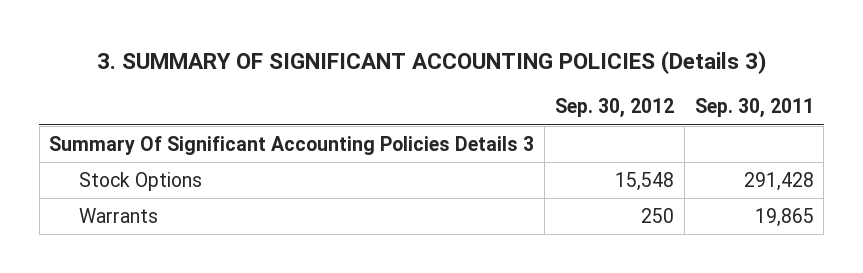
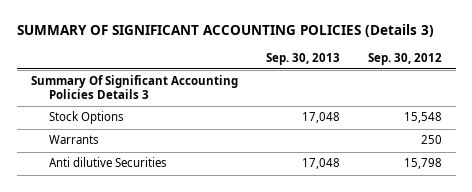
- 3. SUMMARY OF SIGNIFICANT ACCOUNTING POLICIES (Details 3)
+ SUMMARY OF SIGNIFICANT ACCOUNTING POLICIES (Details 3)
- | Sep. 30, 2012 | Sep. 30, 2011
+ | Sep. 30, 2013 | Sep. 30, 2012
+ Anti dilutive Securities | 17,048 | 15,798

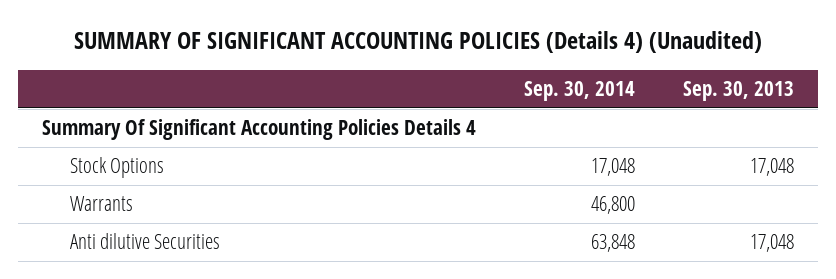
- SUMMARY OF SIGNIFICANT ACCOUNTING POLICIES (Details 3)
+ SUMMARY OF SIGNIFICANT ACCOUNTING POLICIES (Details 4) (Unaudited)
- | Sep. 30, 2013 | Sep. 30, 2012
+ | Sep. 30, 2014 | Sep. 30, 2013
- Summary Of Significant Accounting Policies Details 3
+ Summary Of Significant Accounting Policies Details 4

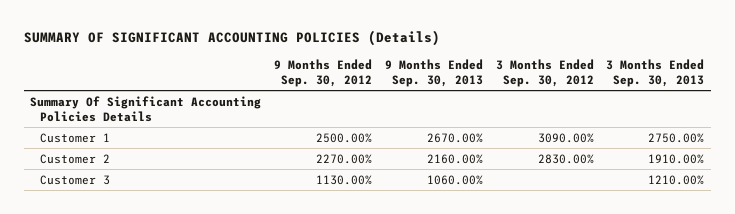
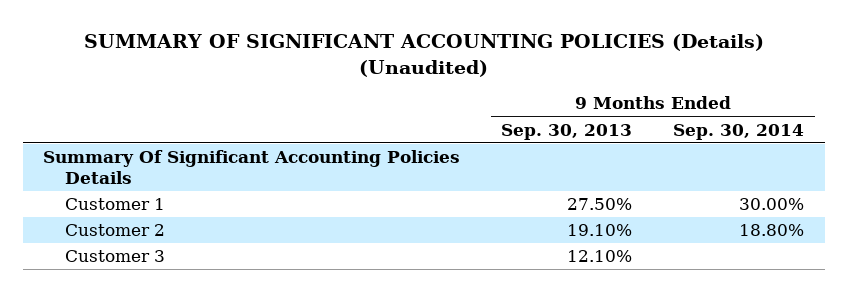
- SUMMARY OF SIGNIFICANT ACCOUNTING POLICIES (Details)
+ SUMMARY OF SIGNIFICANT ACCOUNTING POLICIES (Details) (Unaudited)
- | 9 Months Ended Sep. 30, 2012 | 9 Months Ended Sep. 30, 2013 | 3 Months Ended Sep. 30, 2012 | 3 Months Ended Sep. 30, 2013
+ | 9 Months Ended Sep. 30, 2013 | 9 Months Ended Sep. 30, 2014
- Customer 1 | 2500.00% | 2670.00% | 3090.00% | 2750.00%
- Customer 2 | 2270.00% | 2160.00% | 2830.00% | 1910.00%
- Customer 3 | 1130.00% | 1060.00% | | 1210.00%
+ Customer 1 | 27.50% | 30.00%
+ Customer 2 | 19.10% | 18.80%
+ Customer 3 | 12.10% |

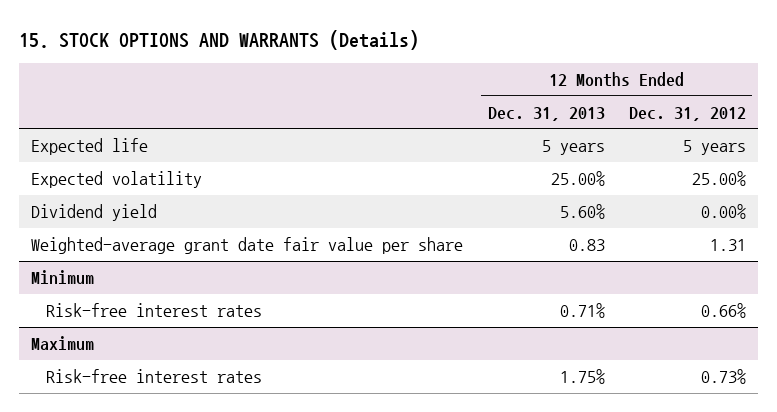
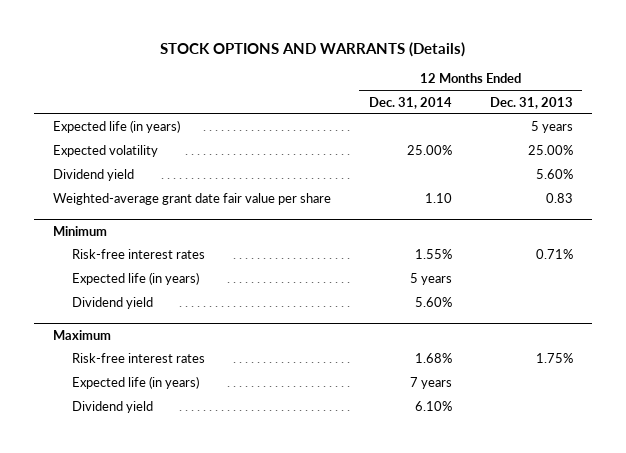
- 15. STOCK OPTIONS AND WARRANTS (Details)
+ STOCK OPTIONS AND WARRANTS (Details)
- | 12 Months Ended Dec. 31, 2013 | 12 Months Ended Dec. 31, 2012
+ | 12 Months Ended Dec. 31, 2014 | 12 Months Ended Dec. 31, 2013
- Expected life | 5 years | 5 years
+ Expected life (in years) | | 5 years
@ Minimum
+ Expected life (in years) | 5 years |
+ Dividend yield | 5.60% |
@ Maximum
+ Expected life (in years) | 7 years |
+ Dividend yield | 6.10% |

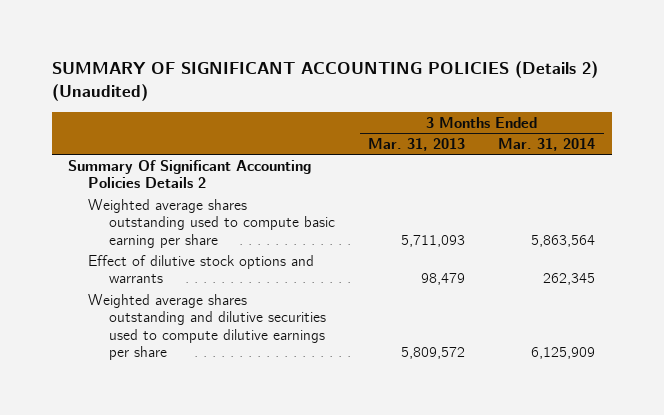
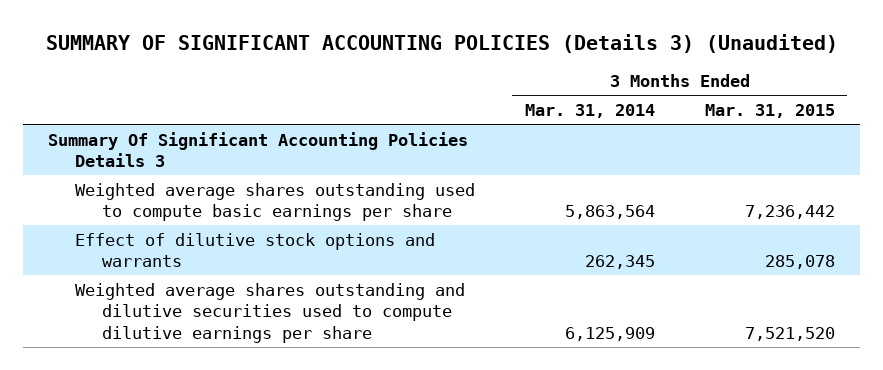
- SUMMARY OF SIGNIFICANT ACCOUNTING POLICIES (Details 2) (Unaudited)
+ SUMMARY OF SIGNIFICANT ACCOUNTING POLICIES (Details 3) (Unaudited)
- | 3 Months Ended Mar. 31, 2013 | 3 Months Ended Mar. 31, 2014
+ | 3 Months Ended Mar. 31, 2014 | 3 Months Ended Mar. 31, 2015
- Summary Of Significant Accounting Policies Details 2
- Weighted average shares outstanding used to compute basic earning per share | 5,711,093 | 5,863,564
+ Summary Of Significant Accounting Policies Details 3
+ Weighted average shares outstanding used to compute basic earnings per share | 5,863,564 | 7,236,442

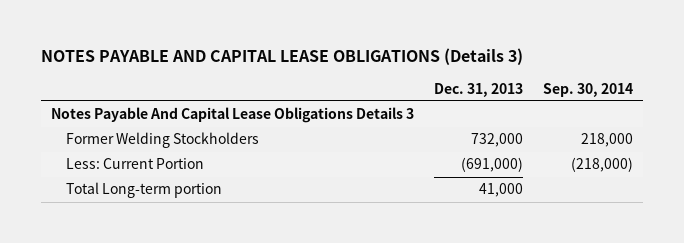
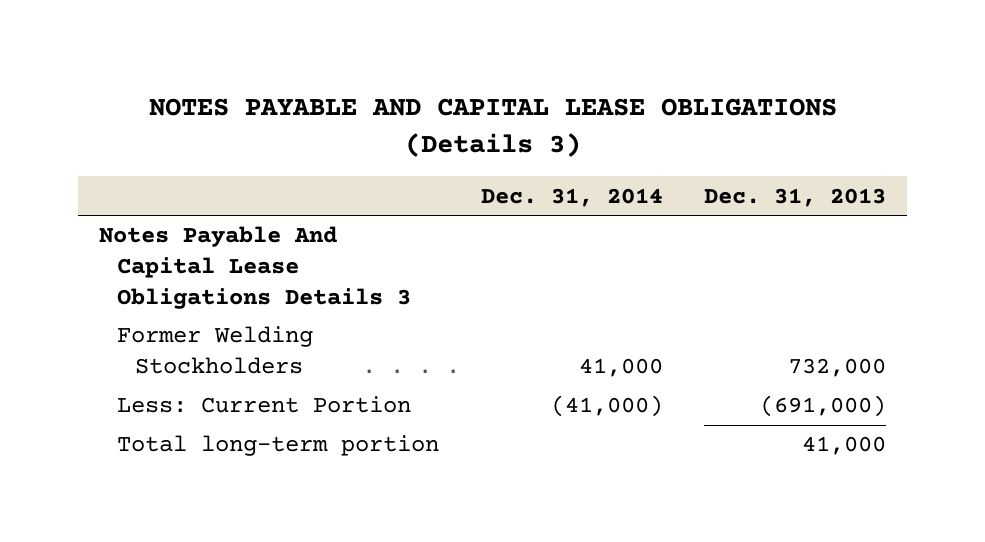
- | Dec. 31, 2013 | Sep. 30, 2014
+ | Dec. 31, 2014 | Dec. 31, 2013
- Total Long-term portion | 41,000 |
+ Total long-term portion | | 41,000

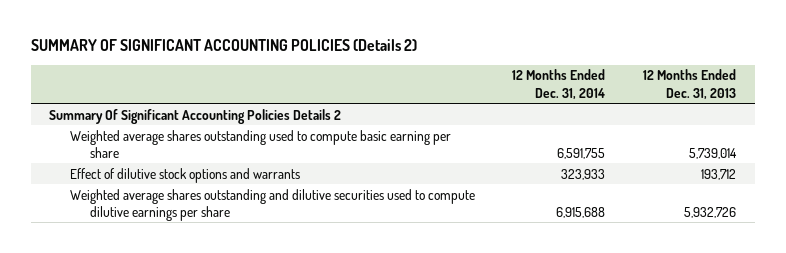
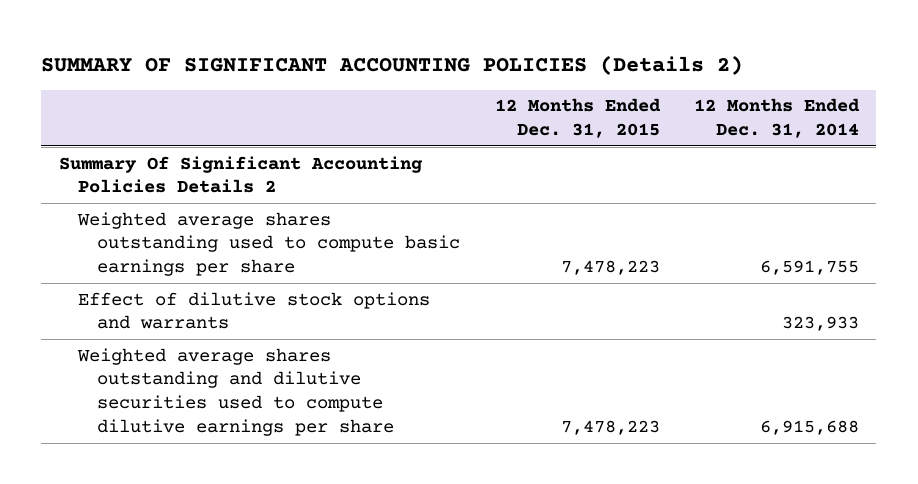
- | 12 Months Ended Dec. 31, 2014 | 12 Months Ended Dec. 31, 2013
+ | 12 Months Ended Dec. 31, 2015 | 12 Months Ended Dec. 31, 2014
- Weighted average shares outstanding used to compute basic earning per share | 6,591,755 | 5,739,014
+ Weighted average shares outstanding used to compute basic earnings per share | 7,478,223 | 6,591,755

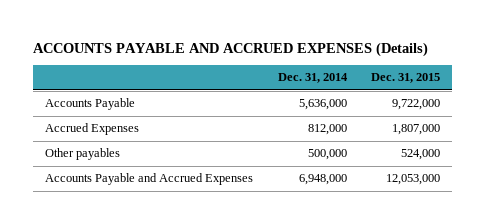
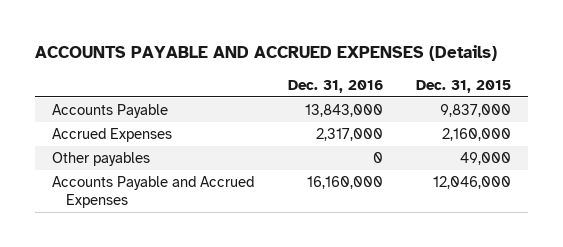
- | Dec. 31, 2014 | Dec. 31, 2015
+ | Dec. 31, 2016 | Dec. 31, 2015
- Accounts Payable | 5,636,000 | 9,722,000
- Accrued Expenses | 812,000 | 1,807,000
- Other payables | 500,000 | 524,000
- Accounts Payable and Accrued Expenses | 6,948,000 | 12,053,000
+ Accounts Payable | 13,843,000 | 9,837,000
+ Accrued Expenses | 2,317,000 | 2,160,000
+ Other payables | 0 | 49,000
+ Accounts Payable and Accrued Expenses | 16,160,000 | 12,046,000

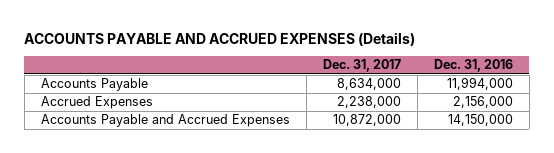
- | Dec. 31, 2016 | Dec. 31, 2015
+ | Dec. 31, 2017 | Dec. 31, 2016
- Accounts Payable | 13,843,000 | 9,837,000
- Accrued Expenses | 2,317,000 | 2,160,000
- Other payables | 0 | 49,000
- Accounts Payable and Accrued Expenses | 16,160,000 | 12,046,000
+ Accounts Payable | 8,634,000 | 11,994,000
+ Accrued Expenses | 2,238,000 | 2,156,000
+ Accounts Payable and Accrued Expenses | 10,872,000 | 14,150,000

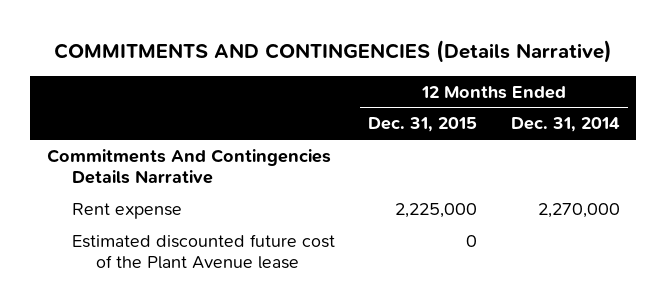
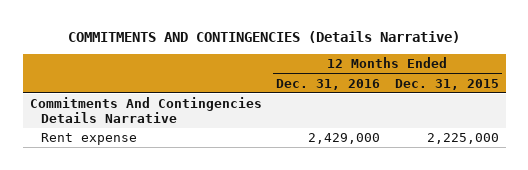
- | 12 Months Ended Dec. 31, 2015 | 12 Months Ended Dec. 31, 2014
+ | 12 Months Ended Dec. 31, 2016 | 12 Months Ended Dec. 31, 2015
- Estimated discounted future cost of the Plant Avenue lease | 0 |

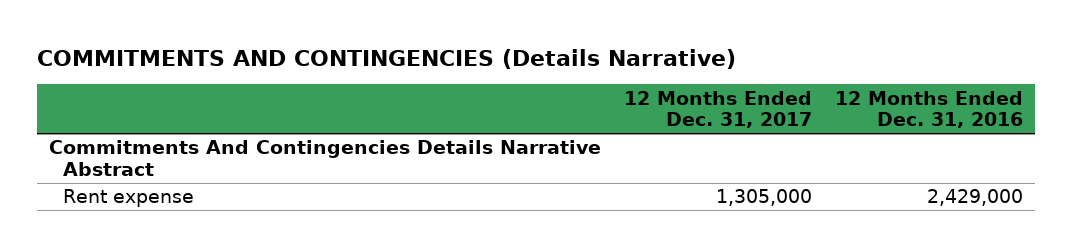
- | 12 Months Ended Dec. 31, 2016 | 12 Months Ended Dec. 31, 2015
+ | 12 Months Ended Dec. 31, 2017 | 12 Months Ended Dec. 31, 2016
- Commitments And Contingencies Details Narrative
+ Commitments And Contingencies Details Narrative Abstract

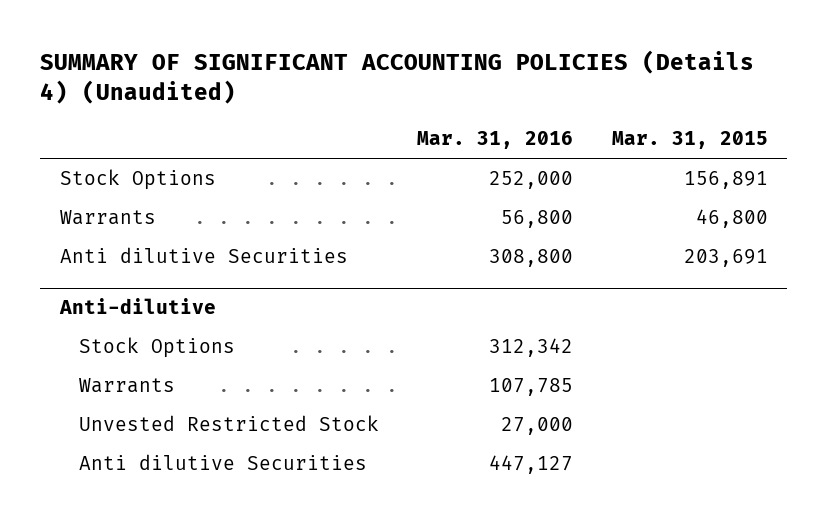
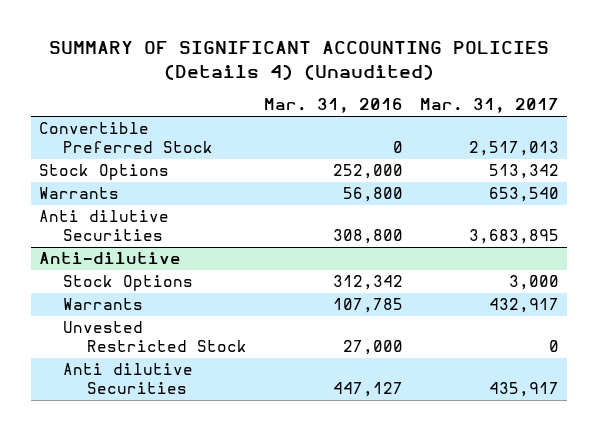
- | Mar. 31, 2016 | Mar. 31, 2015
+ | Mar. 31, 2016 | Mar. 31, 2017
+ Convertible Preferred Stock | 0 | 2,517,013

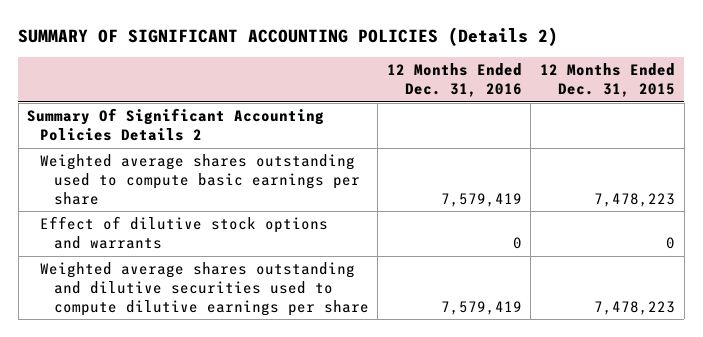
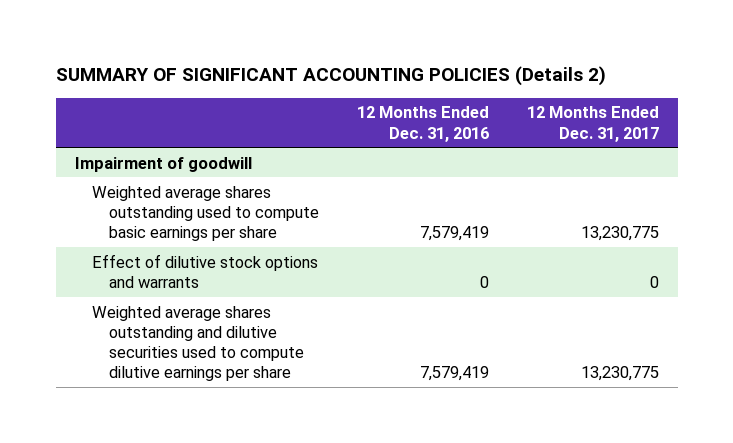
- | 12 Months Ended Dec. 31, 2016 | 12 Months Ended Dec. 31, 2015
+ | 12 Months Ended Dec. 31, 2016 | 12 Months Ended Dec. 31, 2017
- Summary Of Significant Accounting Policies Details 2
+ Impairment of goodwill

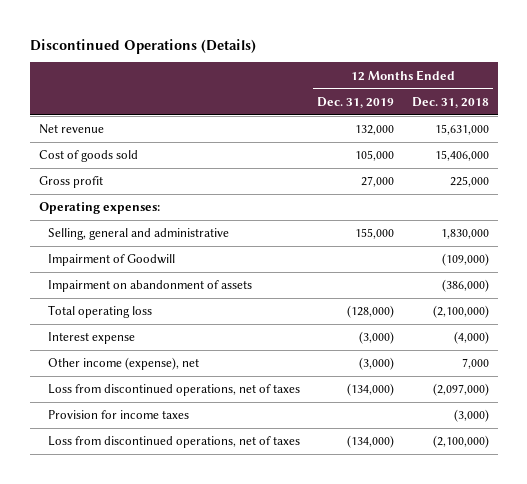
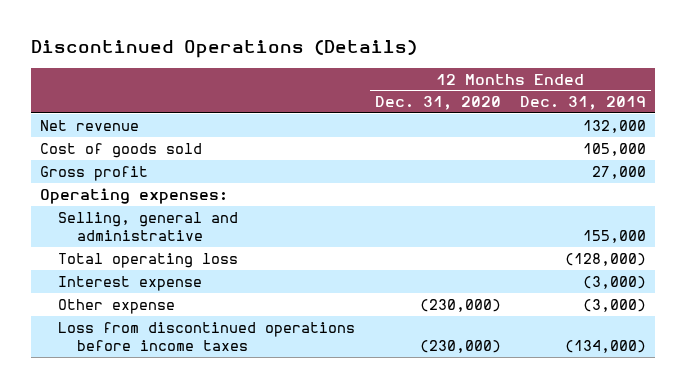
- | 12 Months Ended Dec. 31, 2019 | 12 Months Ended Dec. 31, 2018
+ | 12 Months Ended Dec. 31, 2020 | 12 Months Ended Dec. 31, 2019
- Impairment of Goodwill | | (109,000)
- Impairment on abandonment of assets | | (386,000)
- Other income (expense), net | (3,000) | 7,000
- Loss from discontinued operations, net of taxes | (134,000) | (2,097,000)
- Provision for income taxes | | (3,000)
- Loss from discontinued operations, net of taxes | (134,000) | (2,100,000)
+ Other expense | (230,000) | (3,000)
+ Loss from discontinued operations before income taxes | (230,000) | (134,000)

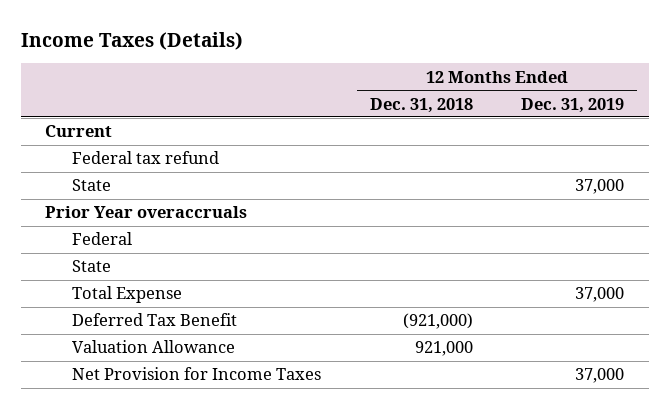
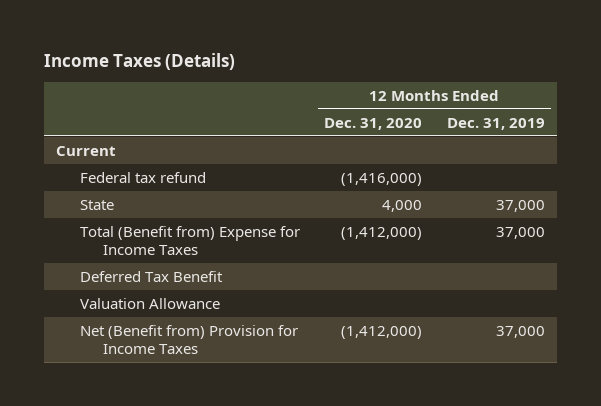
- | 12 Months Ended Dec. 31, 2018 | 12 Months Ended Dec. 31, 2019
+ | 12 Months Ended Dec. 31, 2020 | 12 Months Ended Dec. 31, 2019
- Prior Year overaccruals
- Federal
- State
- Total Expense | | 37,000
+ Total (Benefit from) Expense for Income Taxes | (1,412,000) | 37,000
- Net Provision for Income Taxes | | 37,000
+ Net (Benefit from) Provision for Income Taxes | (1,412,000) | 37,000

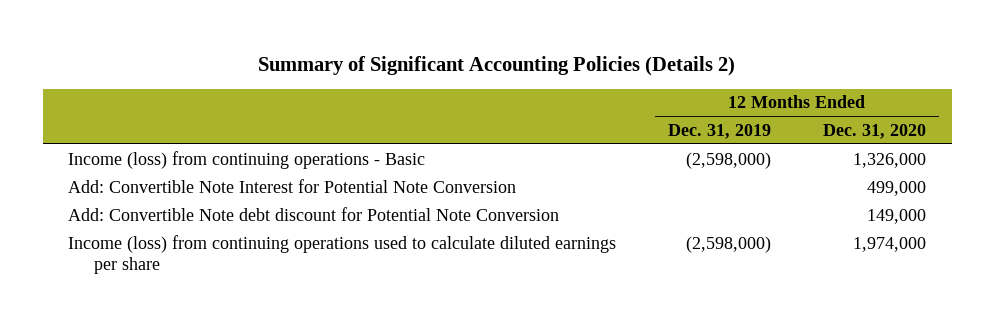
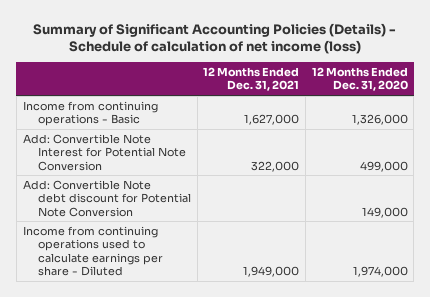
- Summary of Significant Accounting Policies (Details 2)
+ Summary of Significant Accounting Policies (Details) - Schedule of calculation of net income (loss)
- | 12 Months Ended Dec. 31, 2019 | 12 Months Ended Dec. 31, 2020
+ | 12 Months Ended Dec. 31, 2021 | 12 Months Ended Dec. 31, 2020
- Income (loss) from continuing operations - Basic | (2,598,000) | 1,326,000
+ Income from continuing operations - Basic | 1,627,000 | 1,326,000
- Income (loss) from continuing operations used to calculate diluted earnings per share | (2,598,000) | 1,974,000
+ Income from continuing operations used to calculate earnings per share - Diluted | 1,949,000 | 1,974,000

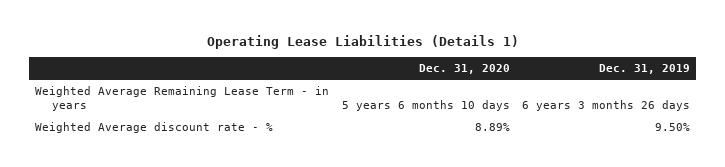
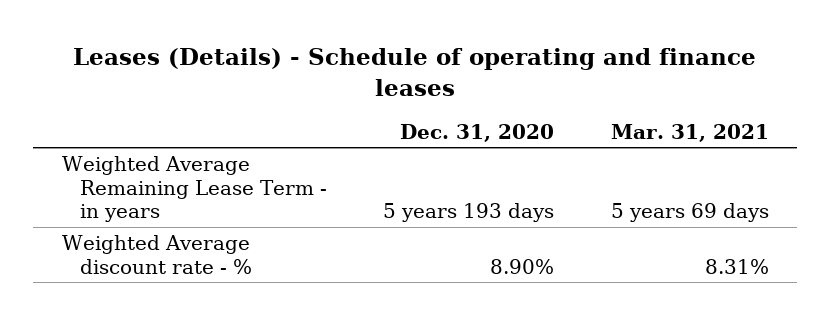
- Operating Lease Liabilities (Details 1)
+ Leases (Details) - Schedule of operating and finance leases
- | Dec. 31, 2020 | Dec. 31, 2019
+ | Dec. 31, 2020 | Mar. 31, 2021
- Weighted Average Remaining Lease Term - in years | 5 years 6 months 10 days | 6 years 3 months 26 days
- Weighted Average discount rate - % | 8.89% | 9.50%
+ Weighted Average Remaining Lease Term - in years | 5 years 193 days | 5 years 69 days
+ Weighted Average discount rate - % | 8.90% | 8.31%

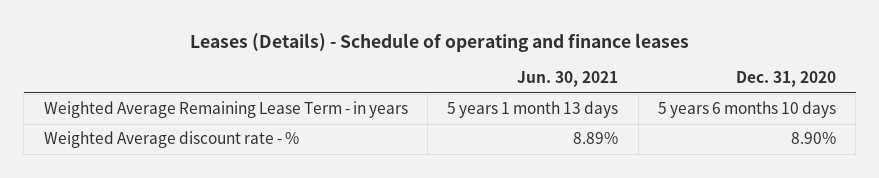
- | Dec. 31, 2020 | Mar. 31, 2021
+ | Jun. 30, 2021 | Dec. 31, 2020
- Weighted Average Remaining Lease Term - in years | 5 years 193 days | 5 years 69 days
+ Weighted Average Remaining Lease Term - in years | 5 years 1 month 13 days | 5 years 6 months 10 days

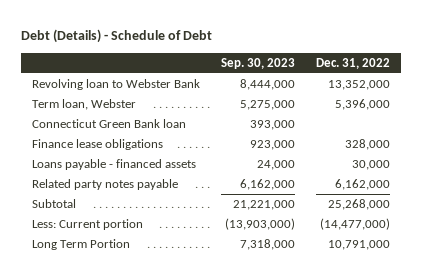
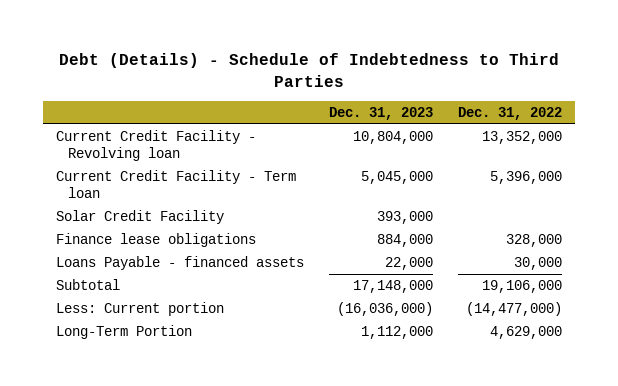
- Debt (Details) - Schedule of Debt
+ Debt (Details) - Schedule of Indebtedness to Third Parties
- | Sep. 30, 2023 | Dec. 31, 2022
+ | Dec. 31, 2023 | Dec. 31, 2022
- Revolving loan to Webster Bank | 8,444,000 | 13,352,000
- Term loan, Webster | 5,275,000 | 5,396,000
- Connecticut Green Bank loan | 393,000 |
+ Current Credit Facility - Revolving loan | 10,804,000 | 13,352,000
+ Current Credit Facility - Term loan | 5,045,000 | 5,396,000
+ Solar Credit Facility | 393,000 |
- Loans payable - financed assets | 24,000 | 30,000
- Related party notes payable | 6,162,000 | 6,162,000
- Subtotal | 21,221,000 | 25,268,000
+ Loans Payable - financed assets | 22,000 | 30,000
+ Subtotal | 17,148,000 | 19,106,000
- Long Term Portion | 7,318,000 | 10,791,000
+ Long-Term Portion | 1,112,000 | 4,629,000

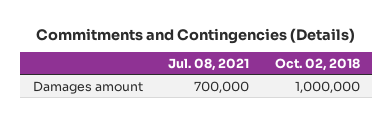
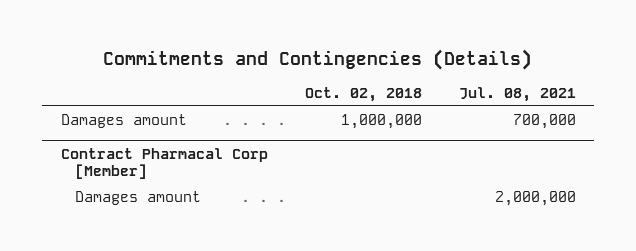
- | Jul. 08, 2021 | Oct. 02, 2018
+ | Oct. 02, 2018 | Jul. 08, 2021
+ Contract Pharmacal Corp [Member]
+ Damages amount | | 2,000,000

